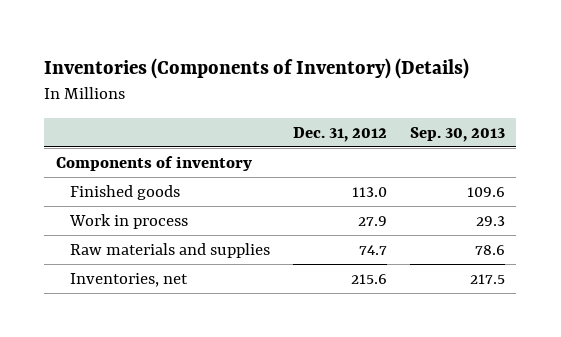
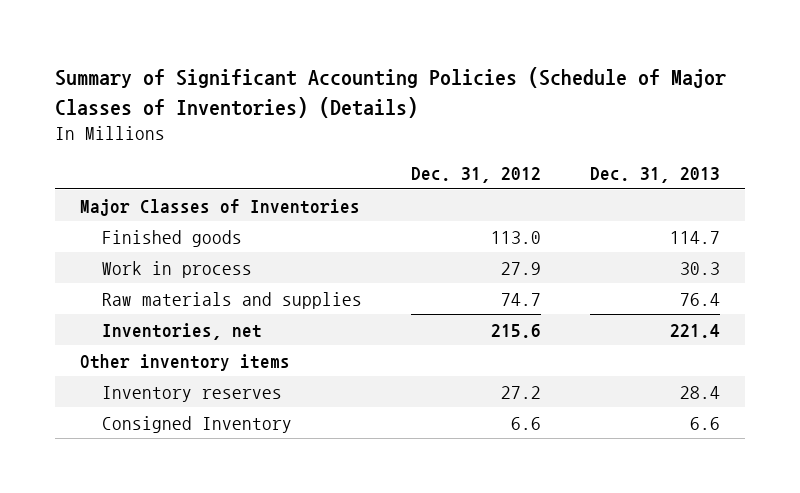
- Inventories (Components of Inventory) (Details)
+ Summary of Significant Accounting Policies (Schedule of Major Classes of Inventories) (Details)
- | Dec. 31, 2012 | Sep. 30, 2013
+ | Dec. 31, 2012 | Dec. 31, 2013
- Components of inventory
+ Major Classes of Inventories
+ Other inventory items
+ Inventory reserves | 27.2 | 28.4
+ Consigned Inventory | 6.6 | 6.6

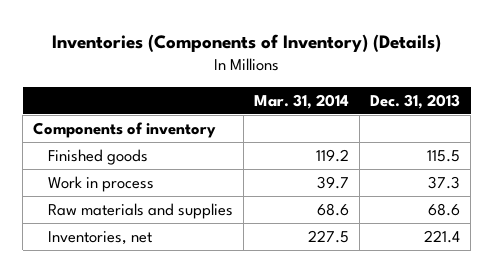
- Summary of Significant Accounting Policies (Schedule of Major Classes of Inventories) (Details)
+ Inventories (Components of Inventory) (Details)
- | Dec. 31, 2012 | Dec. 31, 2013
+ | Mar. 31, 2014 | Dec. 31, 2013
- Major Classes of Inventories
- Finished goods | 113.0 | 114.7
- Work in process | 27.9 | 30.3
- Raw materials and supplies | 74.7 | 76.4
+ Components of inventory
+ Finished goods | 119.2 | 115.5
+ Work in process | 39.7 | 37.3
+ Raw materials and supplies | 68.6 | 68.6
- Other inventory items
- Inventory reserves | 27.2 | 28.4
- Consigned Inventory | 6.6 | 6.6

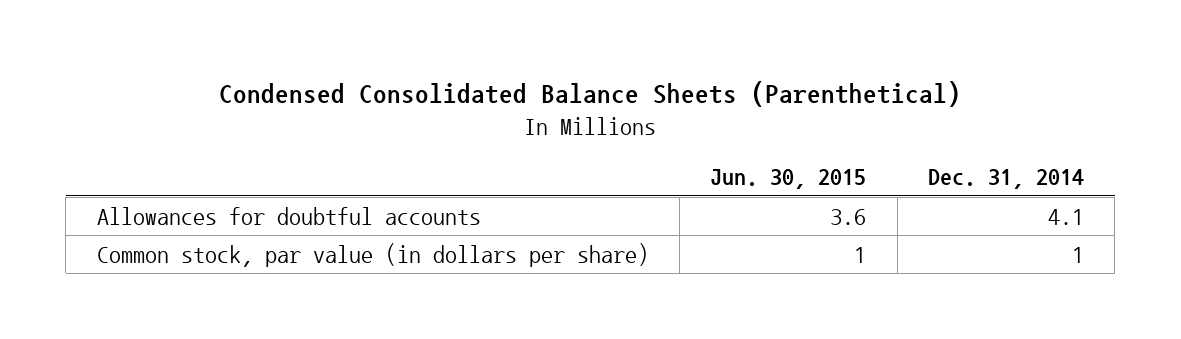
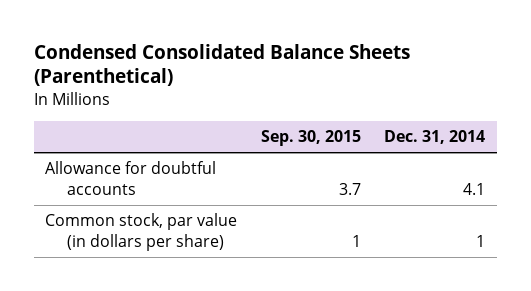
- | Jun. 30, 2015 | Dec. 31, 2014
+ | Sep. 30, 2015 | Dec. 31, 2014
- Allowances for doubtful accounts | 3.6 | 4.1
+ Allowance for doubtful accounts | 3.7 | 4.1

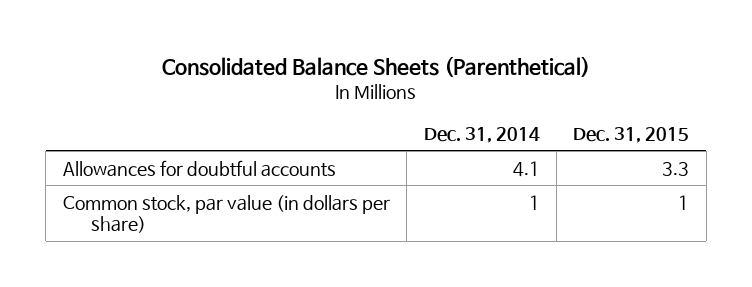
- Condensed Consolidated Balance Sheets (Parenthetical)
+ Consolidated Balance Sheets (Parenthetical)
- | Sep. 30, 2015 | Dec. 31, 2014
+ | Dec. 31, 2014 | Dec. 31, 2015
- Allowance for doubtful accounts | 3.7 | 4.1
+ Allowances for doubtful accounts | 4.1 | 3.3

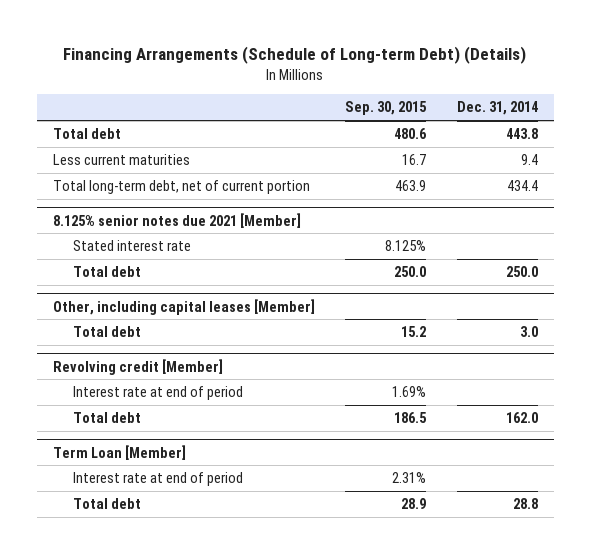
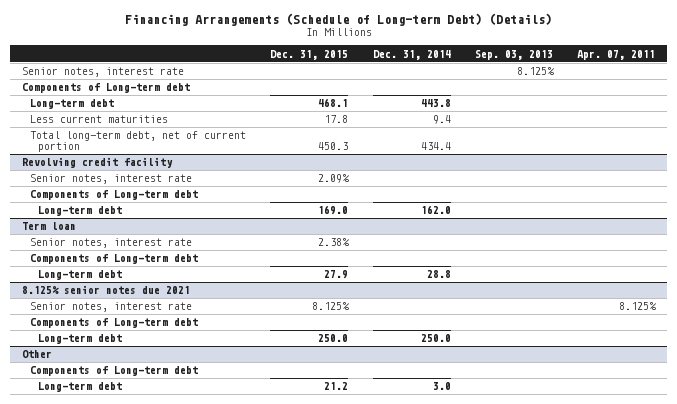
- | Sep. 30, 2015 | Dec. 31, 2014
+ | Dec. 31, 2015 | Dec. 31, 2014 | Sep. 03, 2013 | Apr. 07, 2011
- Total debt | 480.6 | 443.8
+ Senior notes, interest rate | | | 8.125% |
+ Components of Long-term debt
+ Long-term debt | 468.1 | 443.8 | |
- 8.125% senior notes due 2021 [Member]
- Stated interest rate | 8.125% |
- Total debt | 250.0 | 250.0
- Other, including capital leases [Member]
- Total debt | 15.2 | 3.0
- Revolving credit [Member]
- Interest rate at end of period | 1.69% |
- Total debt | 186.5 | 162.0
- Term Loan [Member]
- Interest rate at end of period | 2.31% |
- Total debt | 28.9 | 28.8
+ Revolving credit facility
+ Senior notes, interest rate | 2.09% | | |
+ Components of Long-term debt
+ Long-term debt | 169.0 | 162.0 | |
+ Term loan
+ Senior notes, interest rate | 2.38% | | |
+ Components of Long-term debt
+ Long-term debt | 27.9 | 28.8 | |
+ 8.125% senior notes due 2021
+ Senior notes, interest rate | 8.125% | | | 8.125%
+ Components of Long-term debt
+ Long-term debt | 250.0 | 250.0 | |
+ Other
+ Components of Long-term debt
+ Long-term debt | 21.2 | 3.0 | |

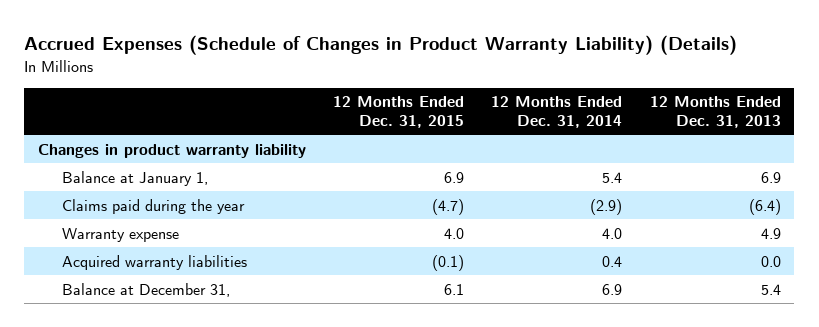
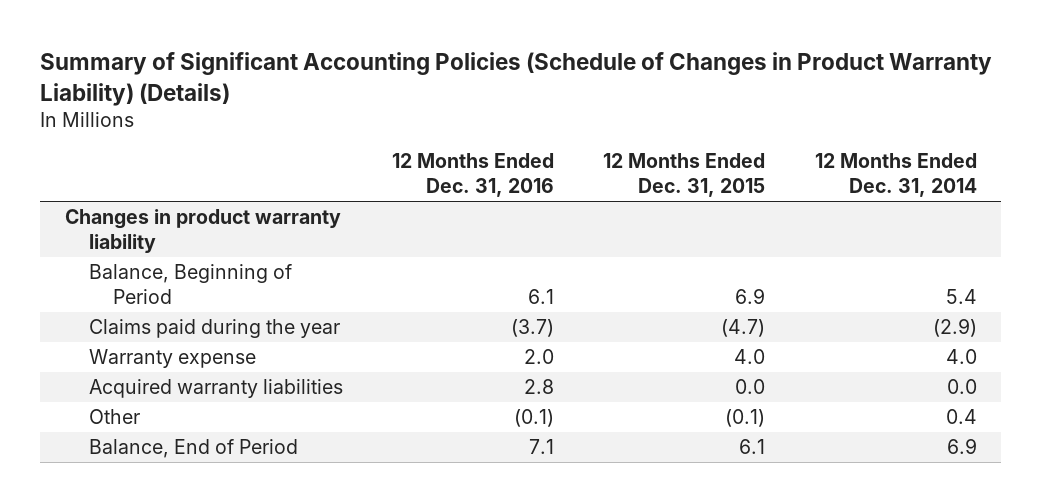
- Accrued Expenses (Schedule of Changes in Product Warranty Liability) (Details)
+ Summary of Significant Accounting Policies (Schedule of Changes in Product Warranty Liability) (Details)
- | 12 Months Ended Dec. 31, 2015 | 12 Months Ended Dec. 31, 2014 | 12 Months Ended Dec. 31, 2013
+ | 12 Months Ended Dec. 31, 2016 | 12 Months Ended Dec. 31, 2015 | 12 Months Ended Dec. 31, 2014
- Balance at January 1, | 6.9 | 5.4 | 6.9
+ Balance, Beginning of Period | 6.1 | 6.9 | 5.4
- Acquired warranty liabilities | (0.1) | 0.4 | 0.0
- Balance at December 31, | 6.1 | 6.9 | 5.4
+ Acquired warranty liabilities | 2.8 | 0.0 | 0.0
+ Other | (0.1) | (0.1) | 0.4
+ Balance, End of Period | 7.1 | 6.1 | 6.9

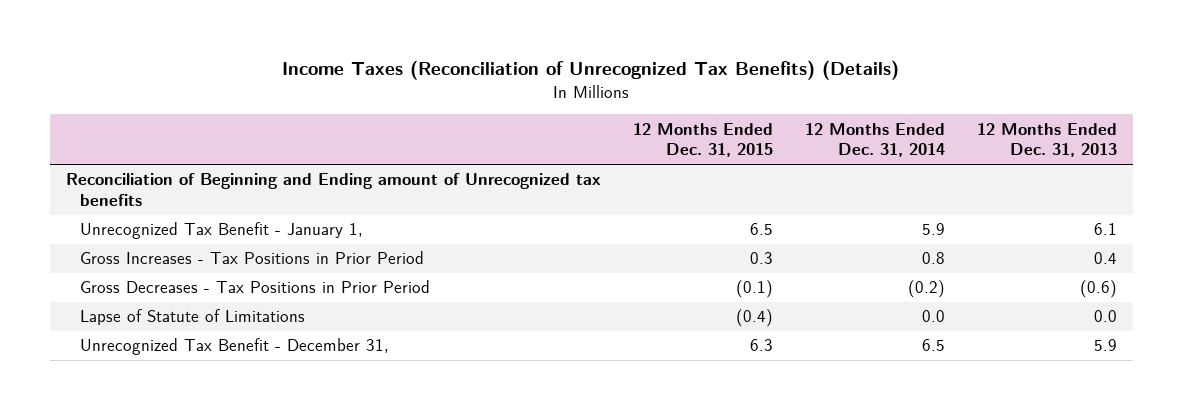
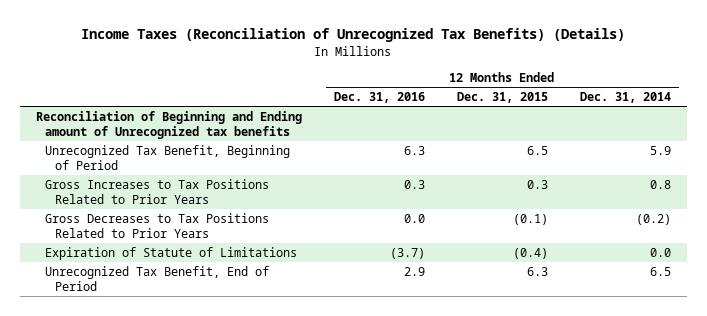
- | 12 Months Ended Dec. 31, 2015 | 12 Months Ended Dec. 31, 2014 | 12 Months Ended Dec. 31, 2013
+ | 12 Months Ended Dec. 31, 2016 | 12 Months Ended Dec. 31, 2015 | 12 Months Ended Dec. 31, 2014
- Unrecognized Tax Benefit - January 1, | 6.5 | 5.9 | 6.1
- Gross Increases - Tax Positions in Prior Period | 0.3 | 0.8 | 0.4
- Gross Decreases - Tax Positions in Prior Period | (0.1) | (0.2) | (0.6)
- Lapse of Statute of Limitations | (0.4) | 0.0 | 0.0
- Unrecognized Tax Benefit - December 31, | 6.3 | 6.5 | 5.9
+ Unrecognized Tax Benefit, Beginning of Period | 6.3 | 6.5 | 5.9
+ Gross Increases to Tax Positions Related to Prior Years | 0.3 | 0.3 | 0.8
+ Gross Decreases to Tax Positions Related to Prior Years | 0.0 | (0.1) | (0.2)
+ Expiration of Statute of Limitations | (3.7) | (0.4) | 0.0
+ Unrecognized Tax Benefit, End of Period | 2.9 | 6.3 | 6.5

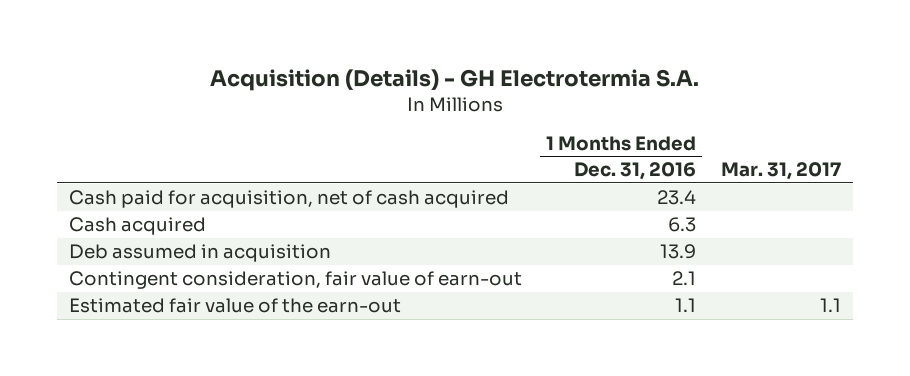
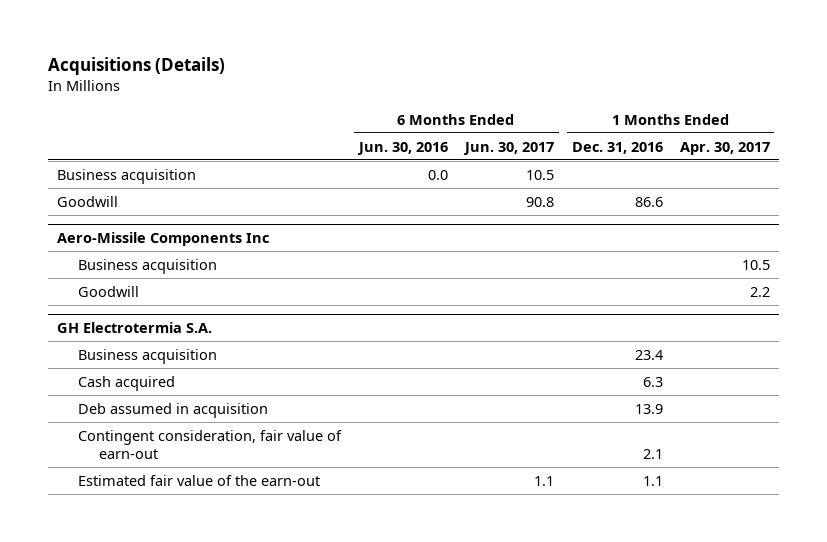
- Acquisition (Details) - GH Electrotermia S.A.
+ Acquisitions (Details)
- | 1 Months Ended Dec. 31, 2016 | Mar. 31, 2017
+ | 6 Months Ended Jun. 30, 2016 | 6 Months Ended Jun. 30, 2017 | 1 Months Ended Dec. 31, 2016 | 1 Months Ended Apr. 30, 2017
- Cash paid for acquisition, net of cash acquired | 23.4 |
+ Business acquisition | 0.0 | 10.5 | |
+ Goodwill | | 90.8 | 86.6 |
+ Aero-Missile Components Inc
+ Business acquisition | | | | 10.5
+ Goodwill | | | | 2.2
+ GH Electrotermia S.A.
+ Business acquisition | | | 23.4 |

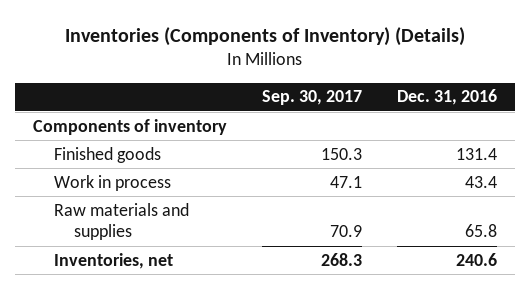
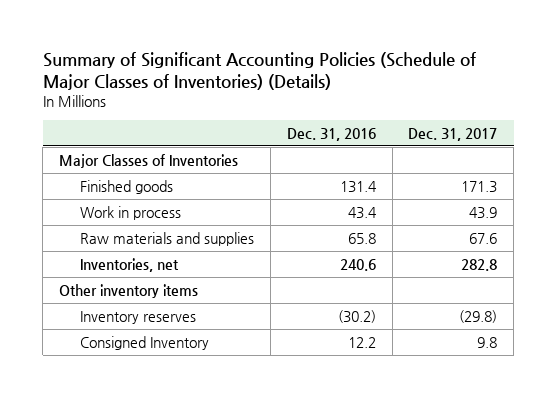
- Inventories (Components of Inventory) (Details)
+ Summary of Significant Accounting Policies (Schedule of Major Classes of Inventories) (Details)
- | Sep. 30, 2017 | Dec. 31, 2016
+ | Dec. 31, 2016 | Dec. 31, 2017
- Components of inventory
+ Major Classes of Inventories
+ Other inventory items
+ Inventory reserves | (30.2) | (29.8)
+ Consigned Inventory | 12.2 | 9.8

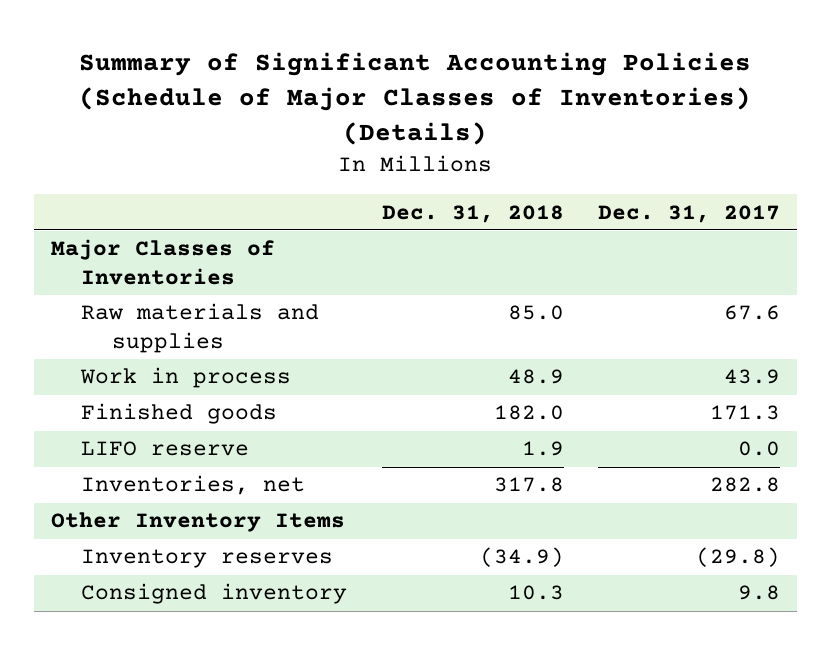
- | Dec. 31, 2016 | Dec. 31, 2017
+ | Dec. 31, 2018 | Dec. 31, 2017
moved down: Work in process | 48.9 | 43.9
moved down: Finished goods | 182.0 | 171.3
+ LIFO reserve | 1.9 | 0.0
- Other inventory items
+ Other Inventory Items
- Consigned Inventory | 12.2 | 9.8
+ Consigned inventory | 10.3 | 9.8

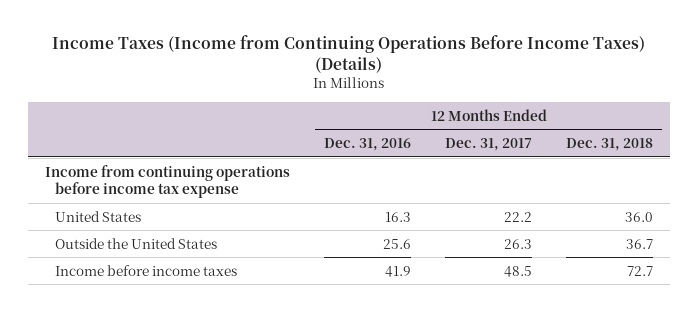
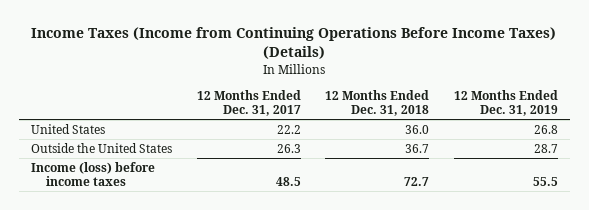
- | 12 Months Ended Dec. 31, 2016 | 12 Months Ended Dec. 31, 2017 | 12 Months Ended Dec. 31, 2018
+ | 12 Months Ended Dec. 31, 2017 | 12 Months Ended Dec. 31, 2018 | 12 Months Ended Dec. 31, 2019
- Income from continuing operations before income tax expense
- Income before income taxes | 41.9 | 48.5 | 72.7
+ Income (loss) before income taxes | 48.5 | 72.7 | 55.5

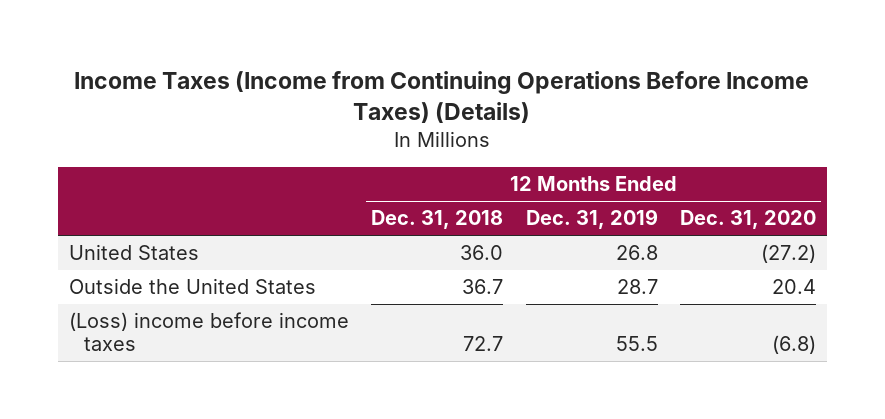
- | 12 Months Ended Dec. 31, 2017 | 12 Months Ended Dec. 31, 2018 | 12 Months Ended Dec. 31, 2019
+ | 12 Months Ended Dec. 31, 2018 | 12 Months Ended Dec. 31, 2019 | 12 Months Ended Dec. 31, 2020
- Income (loss) before income taxes | 48.5 | 72.7 | 55.5
+ (Loss) income before income taxes | 72.7 | 55.5 | (6.8)

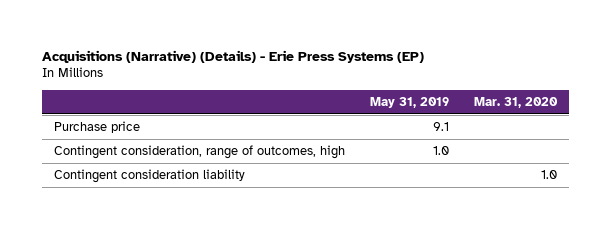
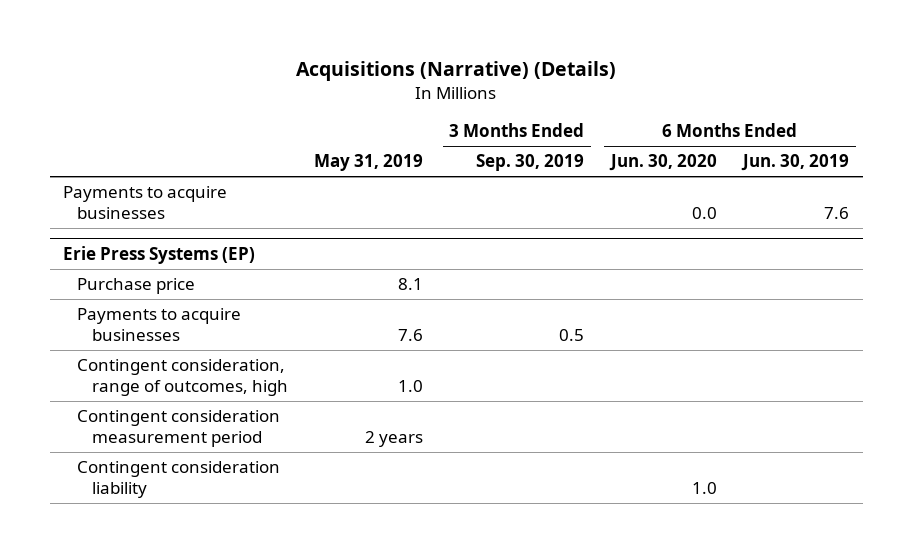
- Acquisitions (Narrative) (Details) - Erie Press Systems (EP)
+ Acquisitions (Narrative) (Details)
- | May 31, 2019 | Mar. 31, 2020
+ | May 31, 2019 | 3 Months Ended Sep. 30, 2019 | 6 Months Ended Jun. 30, 2020 | 6 Months Ended Jun. 30, 2019
- Purchase price | 9.1 |
+ Payments to acquire businesses | | | 0.0 | 7.6
+ Erie Press Systems (EP)
+ Purchase price | 8.1 | | |
+ Payments to acquire businesses | 7.6 | 0.5 | |
+ Contingent consideration measurement period | 2 years | | |

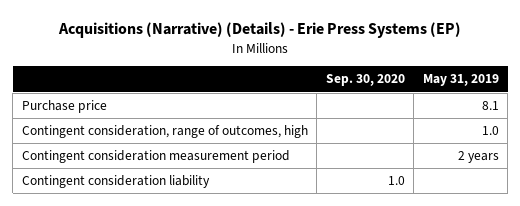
- Acquisitions (Narrative) (Details)
+ Acquisitions (Narrative) (Details) - Erie Press Systems (EP)
- | May 31, 2019 | 3 Months Ended Sep. 30, 2019 | 6 Months Ended Jun. 30, 2020 | 6 Months Ended Jun. 30, 2019
+ | Sep. 30, 2020 | May 31, 2019
- Payments to acquire businesses | | | 0.0 | 7.6
- Erie Press Systems (EP)
- Payments to acquire businesses | 7.6 | 0.5 | |

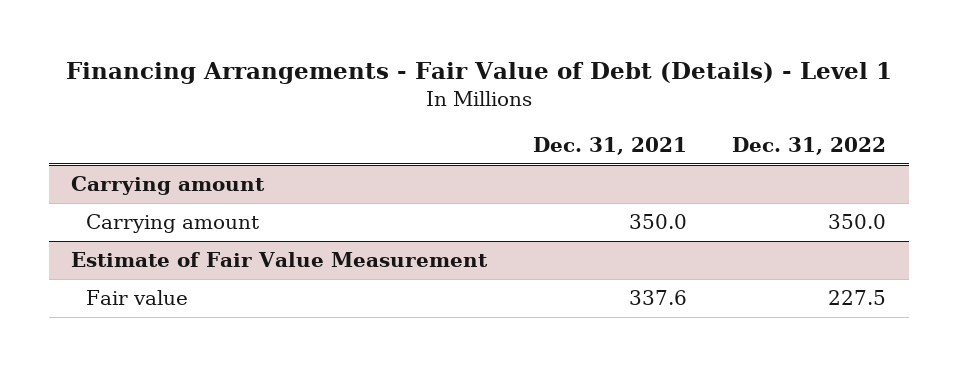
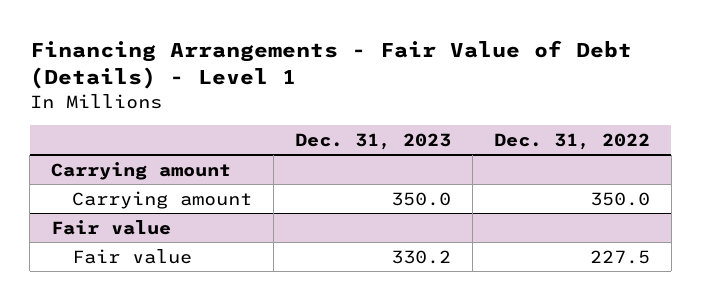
- | Dec. 31, 2021 | Dec. 31, 2022
+ | Dec. 31, 2023 | Dec. 31, 2022
- Estimate of Fair Value Measurement
+ Fair value

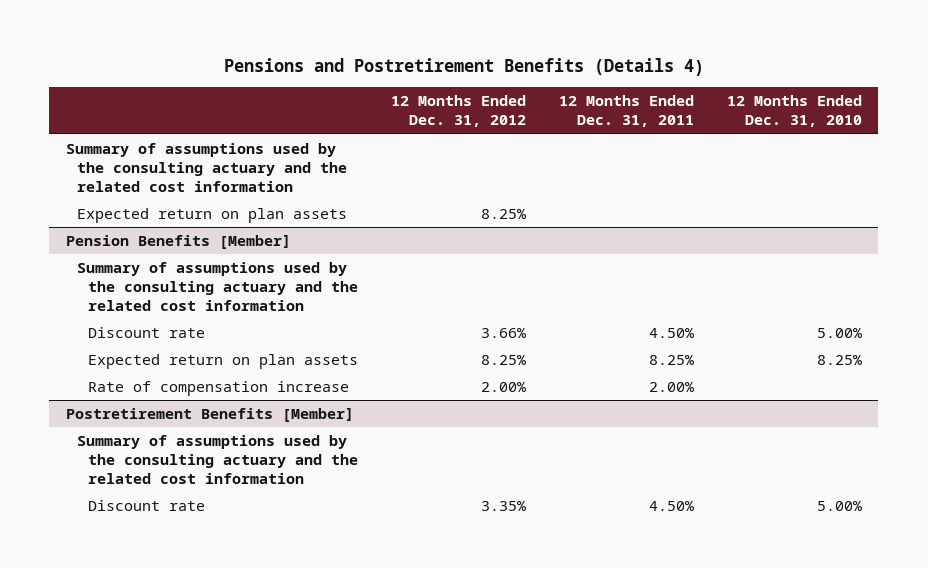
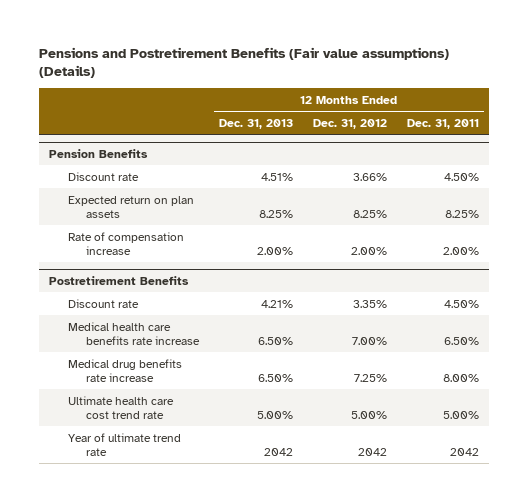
- Pensions and Postretirement Benefits (Details 4)
+ Pensions and Postretirement Benefits (Fair value assumptions) (Details)
- | 12 Months Ended Dec. 31, 2012 | 12 Months Ended Dec. 31, 2011 | 12 Months Ended Dec. 31, 2010
+ | 12 Months Ended Dec. 31, 2013 | 12 Months Ended Dec. 31, 2012 | 12 Months Ended Dec. 31, 2011
- Summary of assumptions used by the consulting actuary and the related cost information
- Expected return on plan assets | 8.25% | |
- Pension Benefits [Member]
- Summary of assumptions used by the consulting actuary and the related cost information
+ Pension Benefits
- Postretirement Benefits [Member]
- Summary of assumptions used by the consulting actuary and the related cost information
+ Postretirement Benefits
+ Medical health care benefits rate increase | 6.50% | 7.00% | 6.50%
+ Medical drug benefits rate increase | 6.50% | 7.25% | 8.00%
+ Ultimate health care cost trend rate | 5.00% | 5.00% | 5.00%
+ Year of ultimate trend rate | 2042 | 2042 | 2042

